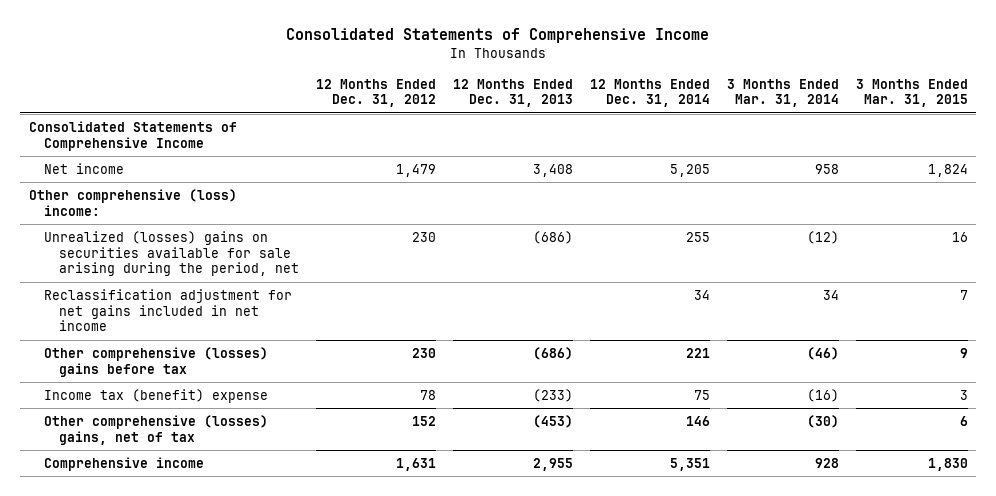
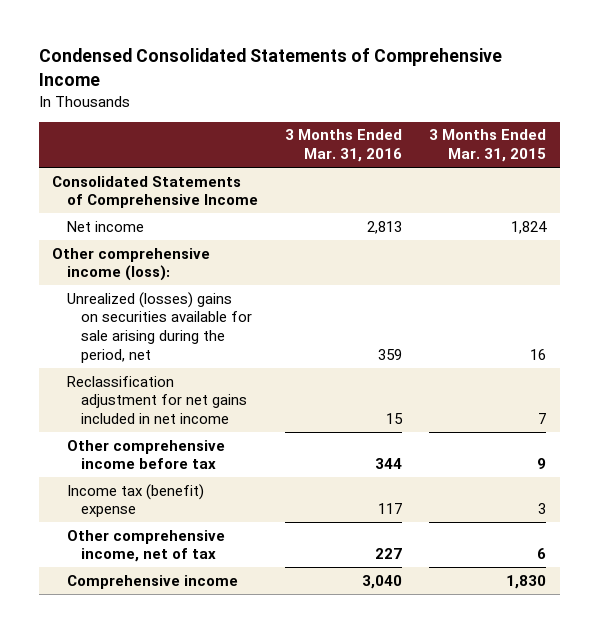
- Consolidated Statements of Comprehensive Income
+ Condensed Consolidated Statements of Comprehensive Income
- | 12 Months Ended Dec. 31, 2012 | 12 Months Ended Dec. 31, 2013 | 12 Months Ended Dec. 31, 2014 | 3 Months Ended Mar. 31, 2014 | 3 Months Ended Mar. 31, 2015
+ | 3 Months Ended Mar. 31, 2016 | 3 Months Ended Mar. 31, 2015
- Other comprehensive (loss) income:
+ Other comprehensive income (loss):
- Other comprehensive (losses) gains before tax | 230 | (686) | 221 | (46) | 9
+ Other comprehensive income before tax | 344 | 9
- Other comprehensive (losses) gains, net of tax | 152 | (453) | 146 | (30) | 6
+ Other comprehensive income, net of tax | 227 | 6

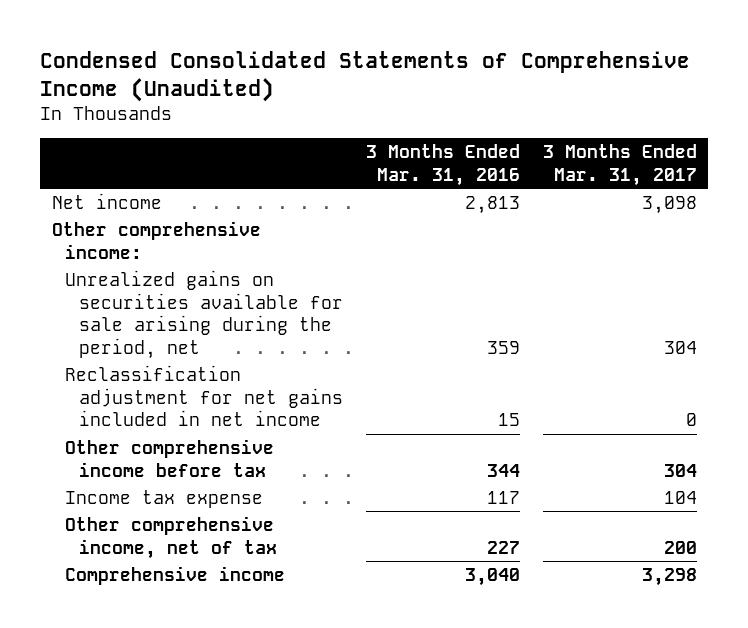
- Condensed Consolidated Statements of Comprehensive Income
+ Condensed Consolidated Statements of Comprehensive Income (Unaudited)
- | 3 Months Ended Mar. 31, 2016 | 3 Months Ended Mar. 31, 2015
+ | 3 Months Ended Mar. 31, 2016 | 3 Months Ended Mar. 31, 2017
- Consolidated Statements of Comprehensive Income
- Other comprehensive income (loss):
- Unrealized (losses) gains on securities available for sale arising during the period, net | 359 | 16
+ Other comprehensive income:
+ Unrealized gains on securities available for sale arising during the period, net | 359 | 304
- Income tax (benefit) expense | 117 | 3
+ Income tax expense | 117 | 104

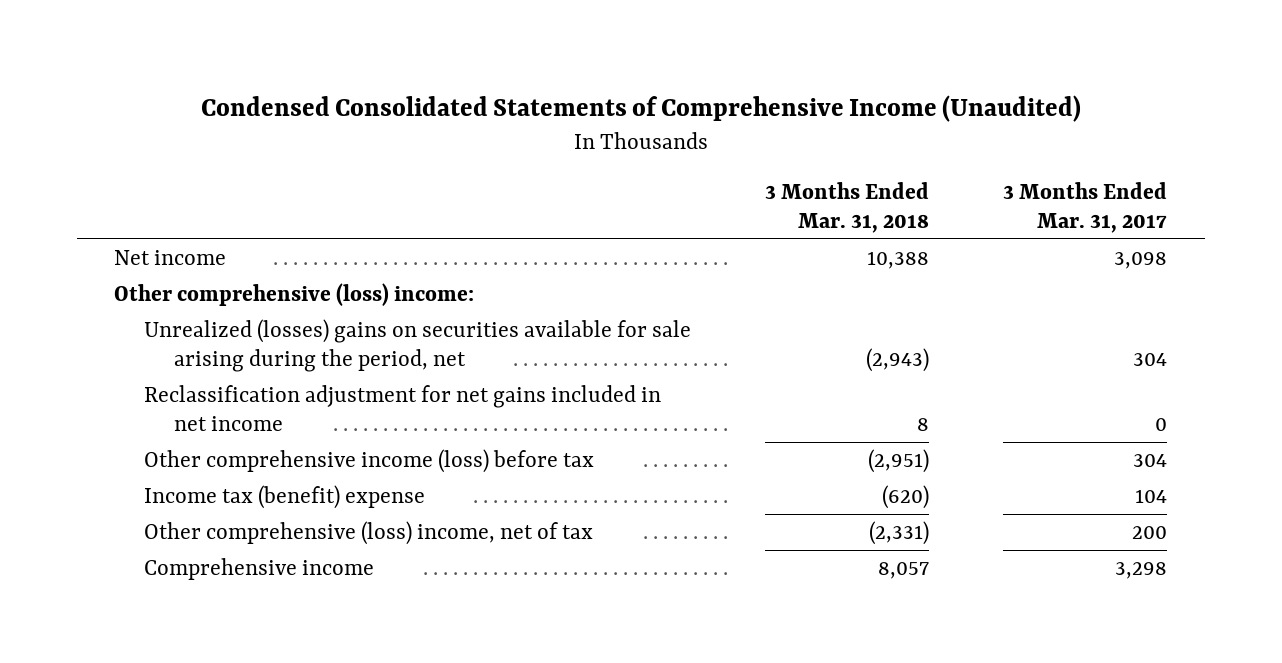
- | 3 Months Ended Mar. 31, 2016 | 3 Months Ended Mar. 31, 2017
+ | 3 Months Ended Mar. 31, 2018 | 3 Months Ended Mar. 31, 2017
- Other comprehensive income:
- Unrealized gains on securities available for sale arising during the period, net | 359 | 304
+ Other comprehensive (loss) income:
+ Unrealized (losses) gains on securities available for sale arising during the period, net | (2,943) | 304
- Other comprehensive income before tax | 344 | 304
- Income tax expense | 117 | 104
- Other comprehensive income, net of tax | 227 | 200
+ Other comprehensive income (loss) before tax | (2,951) | 304
+ Income tax (benefit) expense | (620) | 104
+ Other comprehensive (loss) income, net of tax | (2,331) | 200

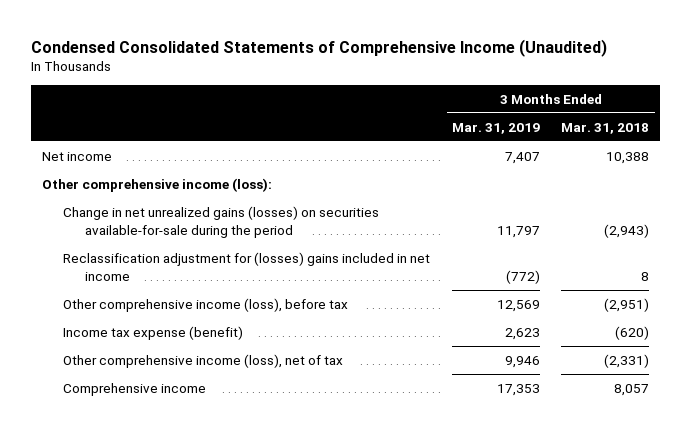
- | 3 Months Ended Mar. 31, 2018 | 3 Months Ended Mar. 31, 2017
+ | 3 Months Ended Mar. 31, 2019 | 3 Months Ended Mar. 31, 2018
- Other comprehensive (loss) income:
- Unrealized (losses) gains on securities available for sale arising during the period, net | (2,943) | 304
- Reclassification adjustment for net gains included in net income | 8 | 0
- Other comprehensive income (loss) before tax | (2,951) | 304
- Income tax (benefit) expense | (620) | 104
- Other comprehensive (loss) income, net of tax | (2,331) | 200
+ Other comprehensive income (loss):
+ Change in net unrealized gains (losses) on securities available-for-sale during the period | 11,797 | (2,943)
+ Reclassification adjustment for (losses) gains included in net income | (772) | 8
+ Other comprehensive income (loss), before tax | 12,569 | (2,951)
+ Income tax expense (benefit) | 2,623 | (620)
+ Other comprehensive income (loss), net of tax | 9,946 | (2,331)

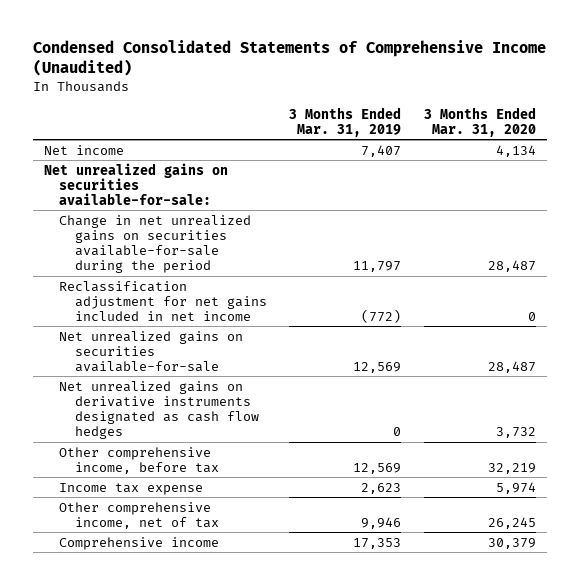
- | 3 Months Ended Mar. 31, 2019 | 3 Months Ended Mar. 31, 2018
+ | 3 Months Ended Mar. 31, 2019 | 3 Months Ended Mar. 31, 2020
- Other comprehensive income (loss):
- Change in net unrealized gains (losses) on securities available-for-sale during the period | 11,797 | (2,943)
- Reclassification adjustment for (losses) gains included in net income | (772) | 8
- Other comprehensive income (loss), before tax | 12,569 | (2,951)
- Income tax expense (benefit) | 2,623 | (620)
- Other comprehensive income (loss), net of tax | 9,946 | (2,331)
+ Net unrealized gains on securities available-for-sale:
+ Change in net unrealized gains on securities available-for-sale during the period | 11,797 | 28,487
+ Reclassification adjustment for net gains included in net income | (772) | 0
+ Net unrealized gains on securities available-for-sale | 12,569 | 28,487
+ Net unrealized gains on derivative instruments designated as cash flow hedges | 0 | 3,732
+ Other comprehensive income, before tax | 12,569 | 32,219
+ Income tax expense | 2,623 | 5,974
+ Other comprehensive income, net of tax | 9,946 | 26,245

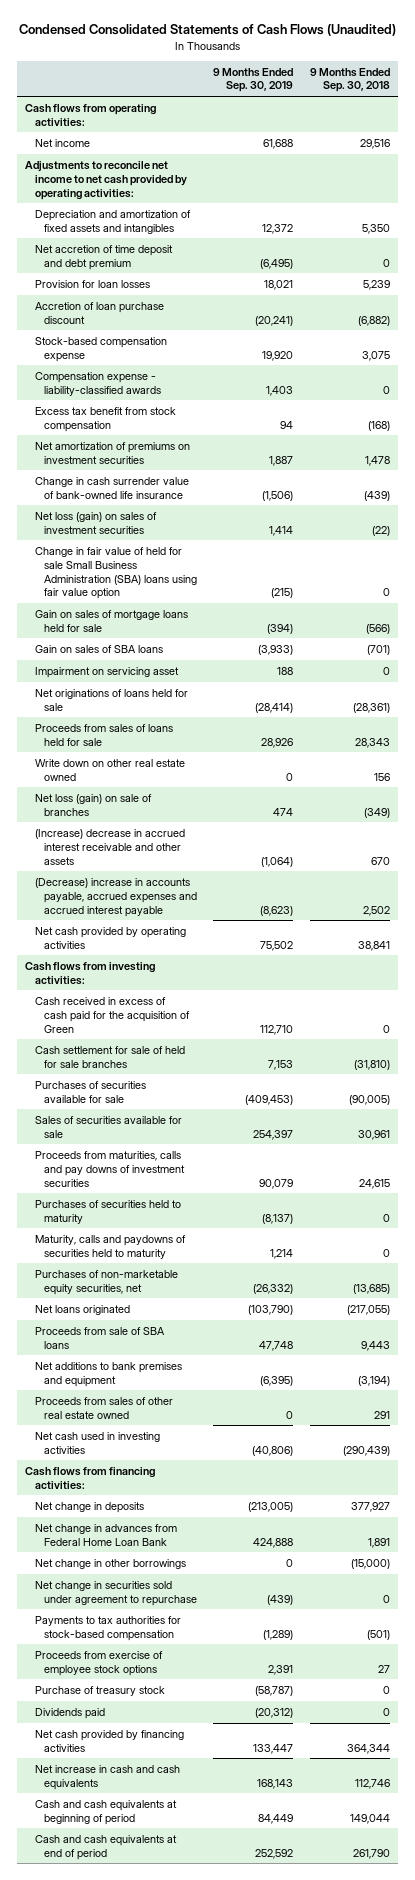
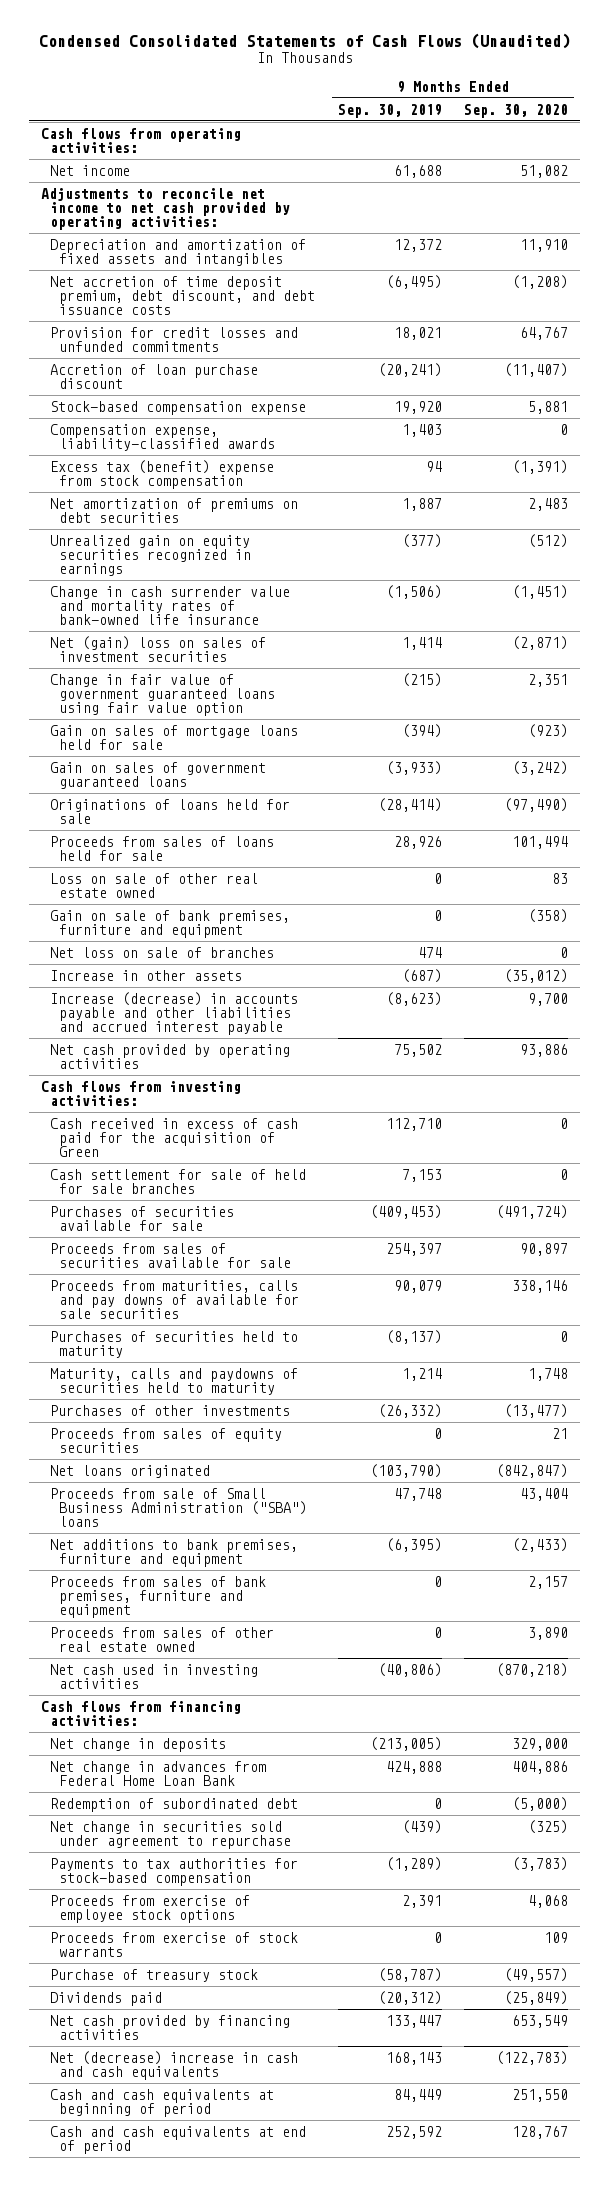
- | 9 Months Ended Sep. 30, 2019 | 9 Months Ended Sep. 30, 2018
+ | 9 Months Ended Sep. 30, 2019 | 9 Months Ended Sep. 30, 2020
- Net accretion of time deposit and debt premium | (6,495) | 0
- Provision for loan losses | 18,021 | 5,239
+ Net accretion of time deposit premium, debt discount, and debt issuance costs | (6,495) | (1,208)
+ Provision for credit losses and unfunded commitments | 18,021 | 64,767
- Compensation expense - liability-classified awards | 1,403 | 0
- Excess tax benefit from stock compensation | 94 | (168)
- Net amortization of premiums on investment securities | 1,887 | 1,478
- Change in cash surrender value of bank-owned life insurance | (1,506) | (439)
- Net loss (gain) on sales of investment securities | 1,414 | (22)
- Change in fair value of held for sale Small Business Administration (SBA) loans using fair value option | (215) | 0
+ Compensation expense, liability-classified awards | 1,403 | 0
+ Excess tax (benefit) expense from stock compensation | 94 | (1,391)
+ Net amortization of premiums on debt securities | 1,887 | 2,483
+ Unrealized gain on equity securities recognized in earnings | (377) | (512)
+ Change in cash surrender value and mortality rates of bank-owned life insurance | (1,506) | (1,451)
+ Net (gain) loss on sales of investment securities | 1,414 | (2,871)
+ Change in fair value of government guaranteed loans using fair value option | (215) | 2,351
- Gain on sales of SBA loans | (3,933) | (701)
- Impairment on servicing asset | 188 | 0
- Net originations of loans held for sale | (28,414) | (28,361)
+ Gain on sales of government guaranteed loans | (3,933) | (3,242)
+ Originations of loans held for sale | (28,414) | (97,490)
- Write down on other real estate owned | 0 | 156
- Net loss (gain) on sale of branches | 474 | (349)
- (Increase) decrease in accrued interest receivable and other assets | (1,064) | 670
- (Decrease) increase in accounts payable, accrued expenses and accrued interest payable | (8,623) | 2,502
+ Loss on sale of other real estate owned | 0 | 83
+ Gain on sale of bank premises, furniture and equipment | 0 | (358)
+ Net loss on sale of branches | 474 | 0
+ Increase in other assets | (687) | (35,012)
+ Increase (decrease) in accounts payable and other liabilities and accrued interest payable | (8,623) | 9,700
- Sales of securities available for sale | 254,397 | 30,961
- Proceeds from maturities, calls and pay downs of investment securities | 90,079 | 24,615
+ Proceeds from sales of securities available for sale | 254,397 | 90,897
+ Proceeds from maturities, calls and pay downs of available for sale securities | 90,079 | 338,146
- Purchases of non-marketable equity securities, net | (26,332) | (13,685)
+ Purchases of other investments | (26,332) | (13,477)
+ Proceeds from sales of equity securities | 0 | 21
- Proceeds from sale of SBA loans | 47,748 | 9,443
- Net additions to bank premises and equipment | (6,395) | (3,194)
+ Proceeds from sale of Small Business Administration ("SBA") loans | 47,748 | 43,404
+ Net additions to bank premises, furniture and equipment | (6,395) | (2,433)
+ Proceeds from sales of bank premises, furniture and equipment | 0 | 2,157
- Net change in other borrowings | 0 | (15,000)
+ Redemption of subordinated debt | 0 | (5,000)
+ Proceeds from exercise of stock warrants | 0 | 109
- Net increase in cash and cash equivalents | 168,143 | 112,746
+ Net (decrease) increase in cash and cash equivalents | 168,143 | (122,783)

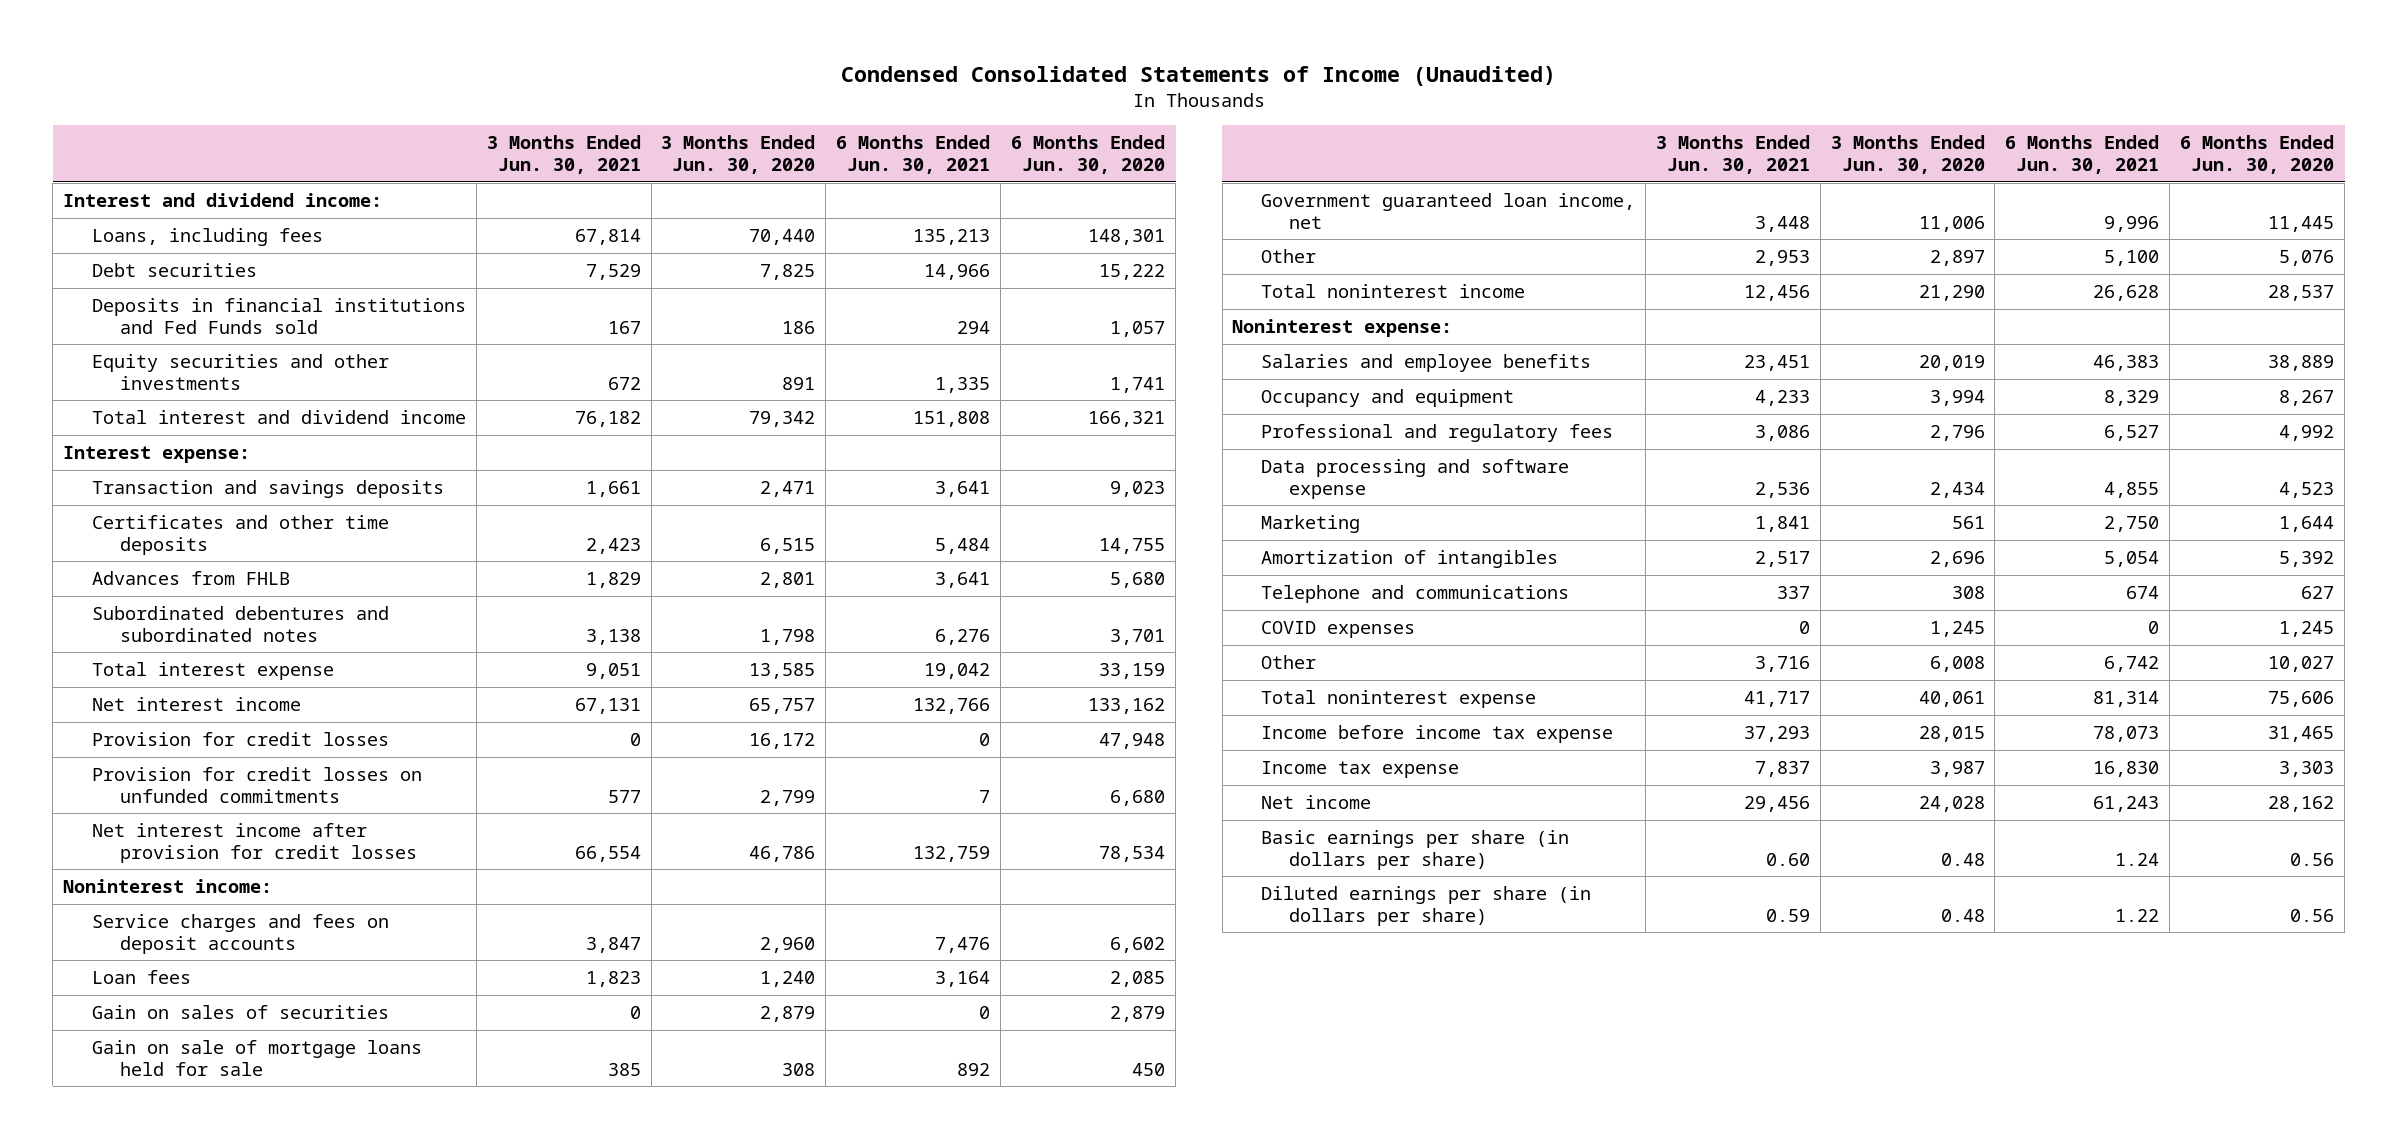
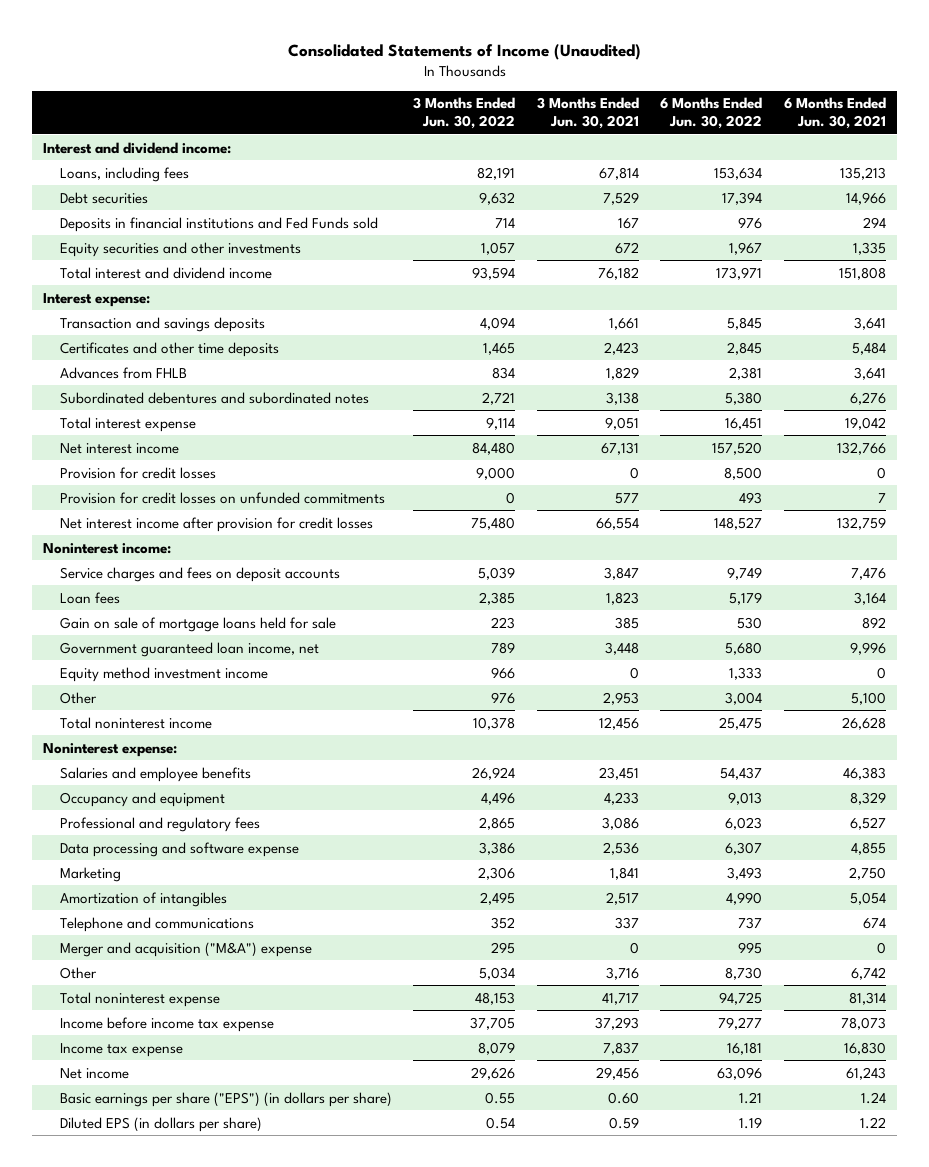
- Condensed Consolidated Statements of Income (Unaudited)
+ Consolidated Statements of Income (Unaudited)
- | 3 Months Ended Jun. 30, 2021 | 3 Months Ended Jun. 30, 2020 | 6 Months Ended Jun. 30, 2021 | 6 Months Ended Jun. 30, 2020
+ | 3 Months Ended Jun. 30, 2022 | 3 Months Ended Jun. 30, 2021 | 6 Months Ended Jun. 30, 2022 | 6 Months Ended Jun. 30, 2021
- Gain on sales of securities | 0 | 2,879 | 0 | 2,879
+ Equity method investment income | 966 | 0 | 1,333 | 0
- COVID expenses | 0 | 1,245 | 0 | 1,245
+ Merger and acquisition ("M&A") expense | 295 | 0 | 995 | 0
- Basic earnings per share (in dollars per share) | 0.60 | 0.48 | 1.24 | 0.56
- Diluted earnings per share (in dollars per share) | 0.59 | 0.48 | 1.22 | 0.56
+ Basic earnings per share ("EPS") (in dollars per share) | 0.55 | 0.60 | 1.21 | 1.24
+ Diluted EPS (in dollars per share) | 0.54 | 0.59 | 1.19 | 1.22

